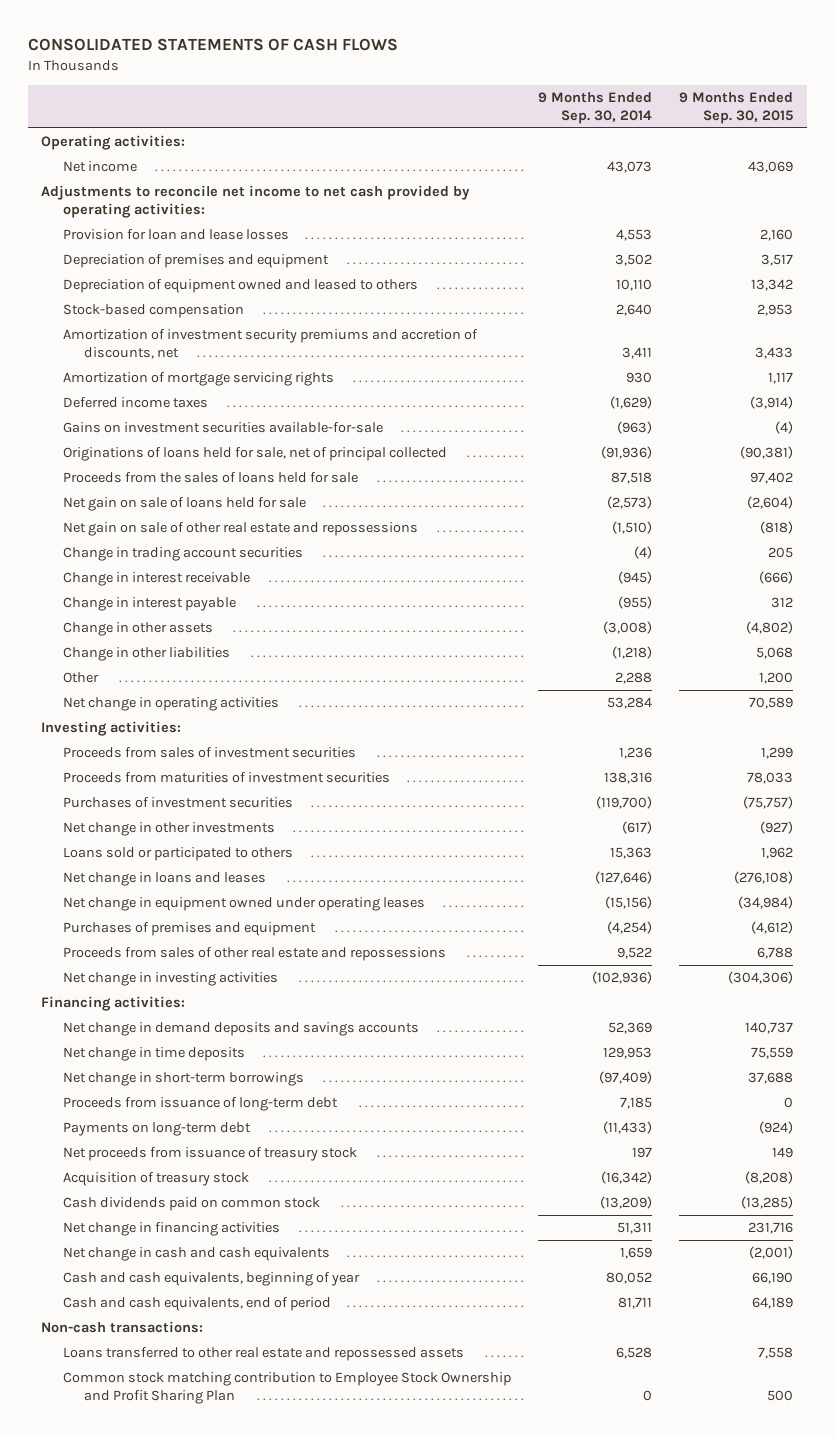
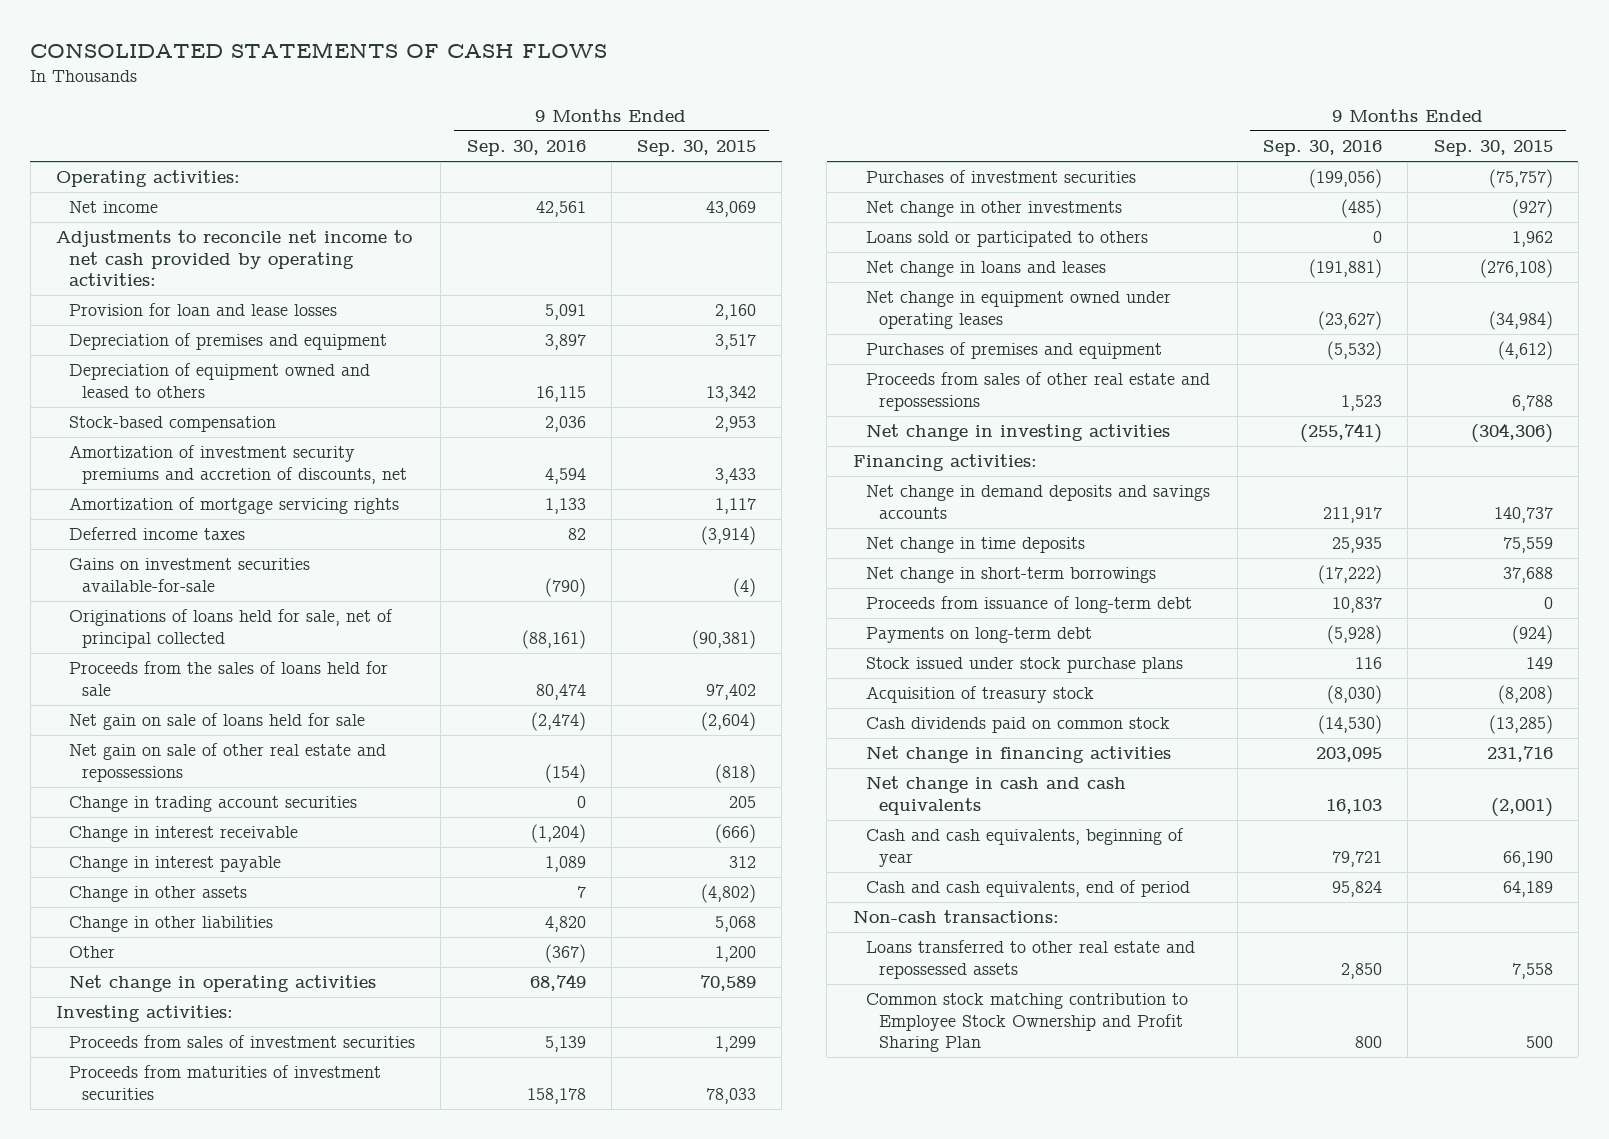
- | 9 Months Ended Sep. 30, 2014 | 9 Months Ended Sep. 30, 2015
+ | 9 Months Ended Sep. 30, 2016 | 9 Months Ended Sep. 30, 2015
- Net proceeds from issuance of treasury stock | 197 | 149
+ Stock issued under stock purchase plans | 116 | 149

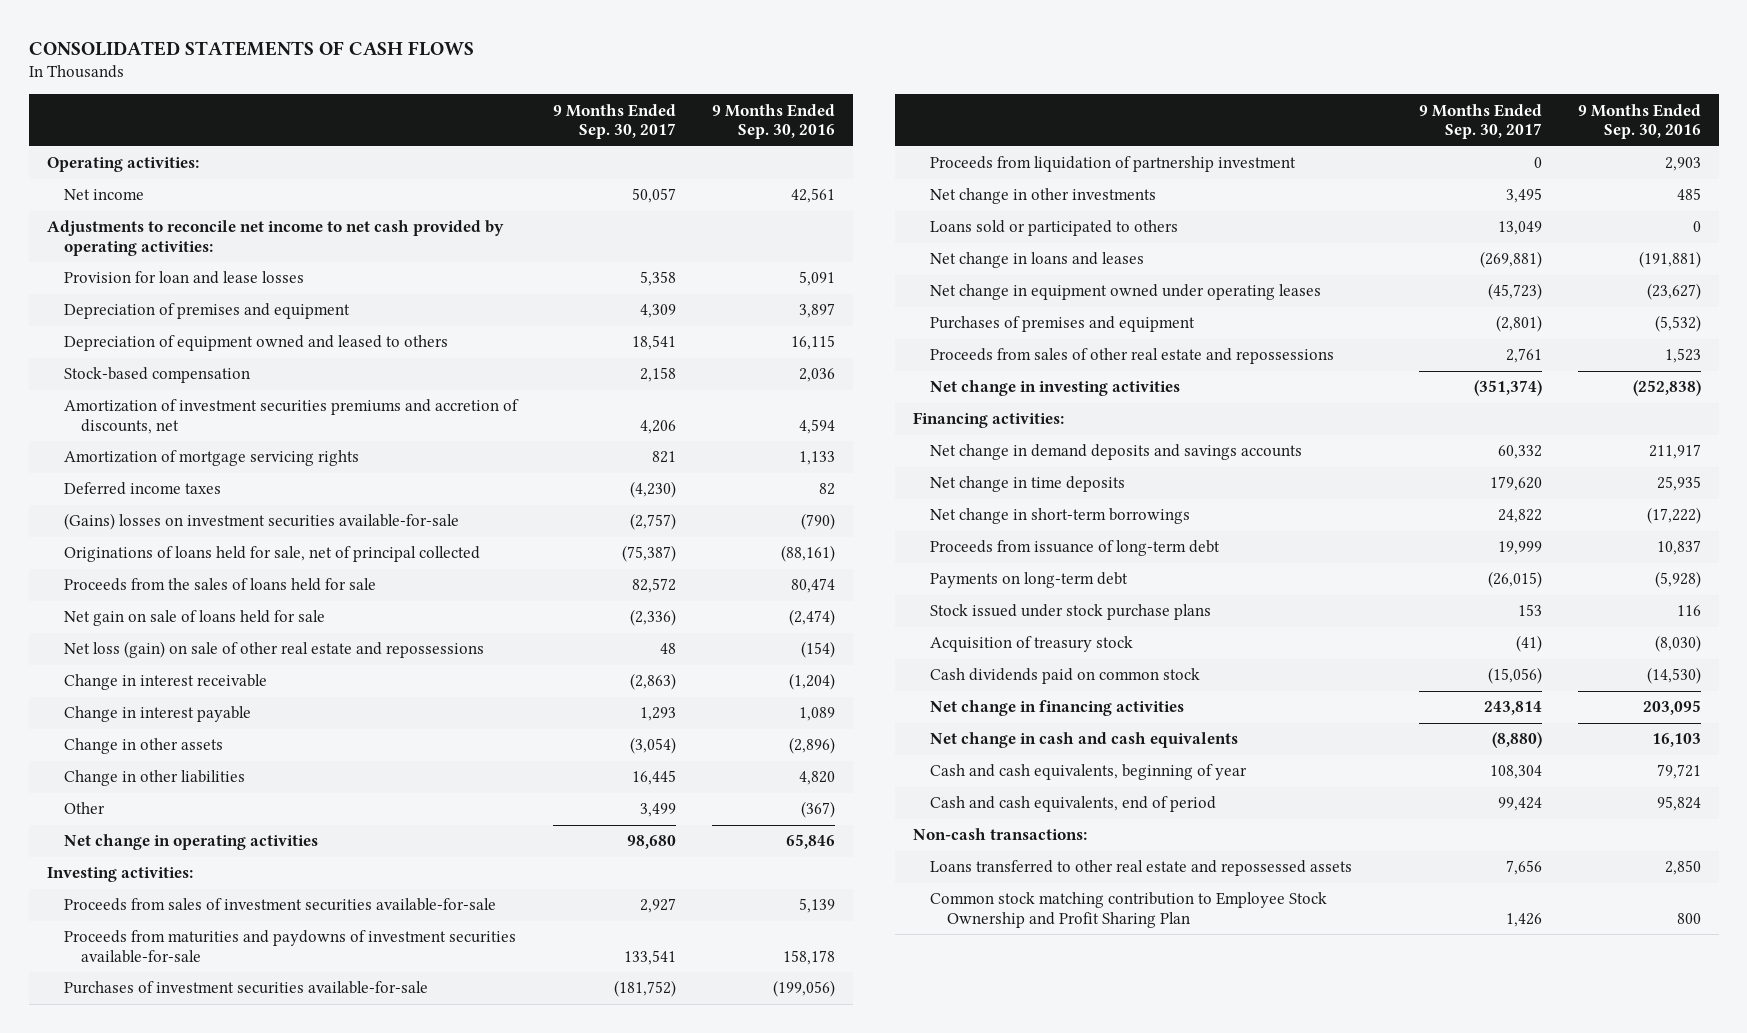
- | 9 Months Ended Sep. 30, 2016 | 9 Months Ended Sep. 30, 2015
+ | 9 Months Ended Sep. 30, 2017 | 9 Months Ended Sep. 30, 2016
- Amortization of investment security premiums and accretion of discounts, net | 4,594 | 3,433
+ Amortization of investment securities premiums and accretion of discounts, net | 4,206 | 4,594
- Gains on investment securities available-for-sale | (790) | (4)
+ (Gains) losses on investment securities available-for-sale | (2,757) | (790)
- Net gain on sale of other real estate and repossessions | (154) | (818)
- Change in trading account securities | 0 | 205
+ Net loss (gain) on sale of other real estate and repossessions | 48 | (154)
- Change in other assets | 7 | (4,802)
+ Change in other assets | (3,054) | (2,896)
- Net change in operating activities | 68,749 | 70,589
+ Net change in operating activities | 98,680 | 65,846
- Proceeds from sales of investment securities | 5,139 | 1,299
- Proceeds from maturities of investment securities | 158,178 | 78,033
- Purchases of investment securities | (199,056) | (75,757)
- Net change in other investments | (485) | (927)
+ Proceeds from sales of investment securities available-for-sale | 2,927 | 5,139
+ Proceeds from maturities and paydowns of investment securities available-for-sale | 133,541 | 158,178
+ Purchases of investment securities available-for-sale | (181,752) | (199,056)
+ Proceeds from liquidation of partnership investment | 0 | 2,903
+ Net change in other investments | 3,495 | 485
- Net change in investing activities | (255,741) | (304,306)
+ Net change in investing activities | (351,374) | (252,838)

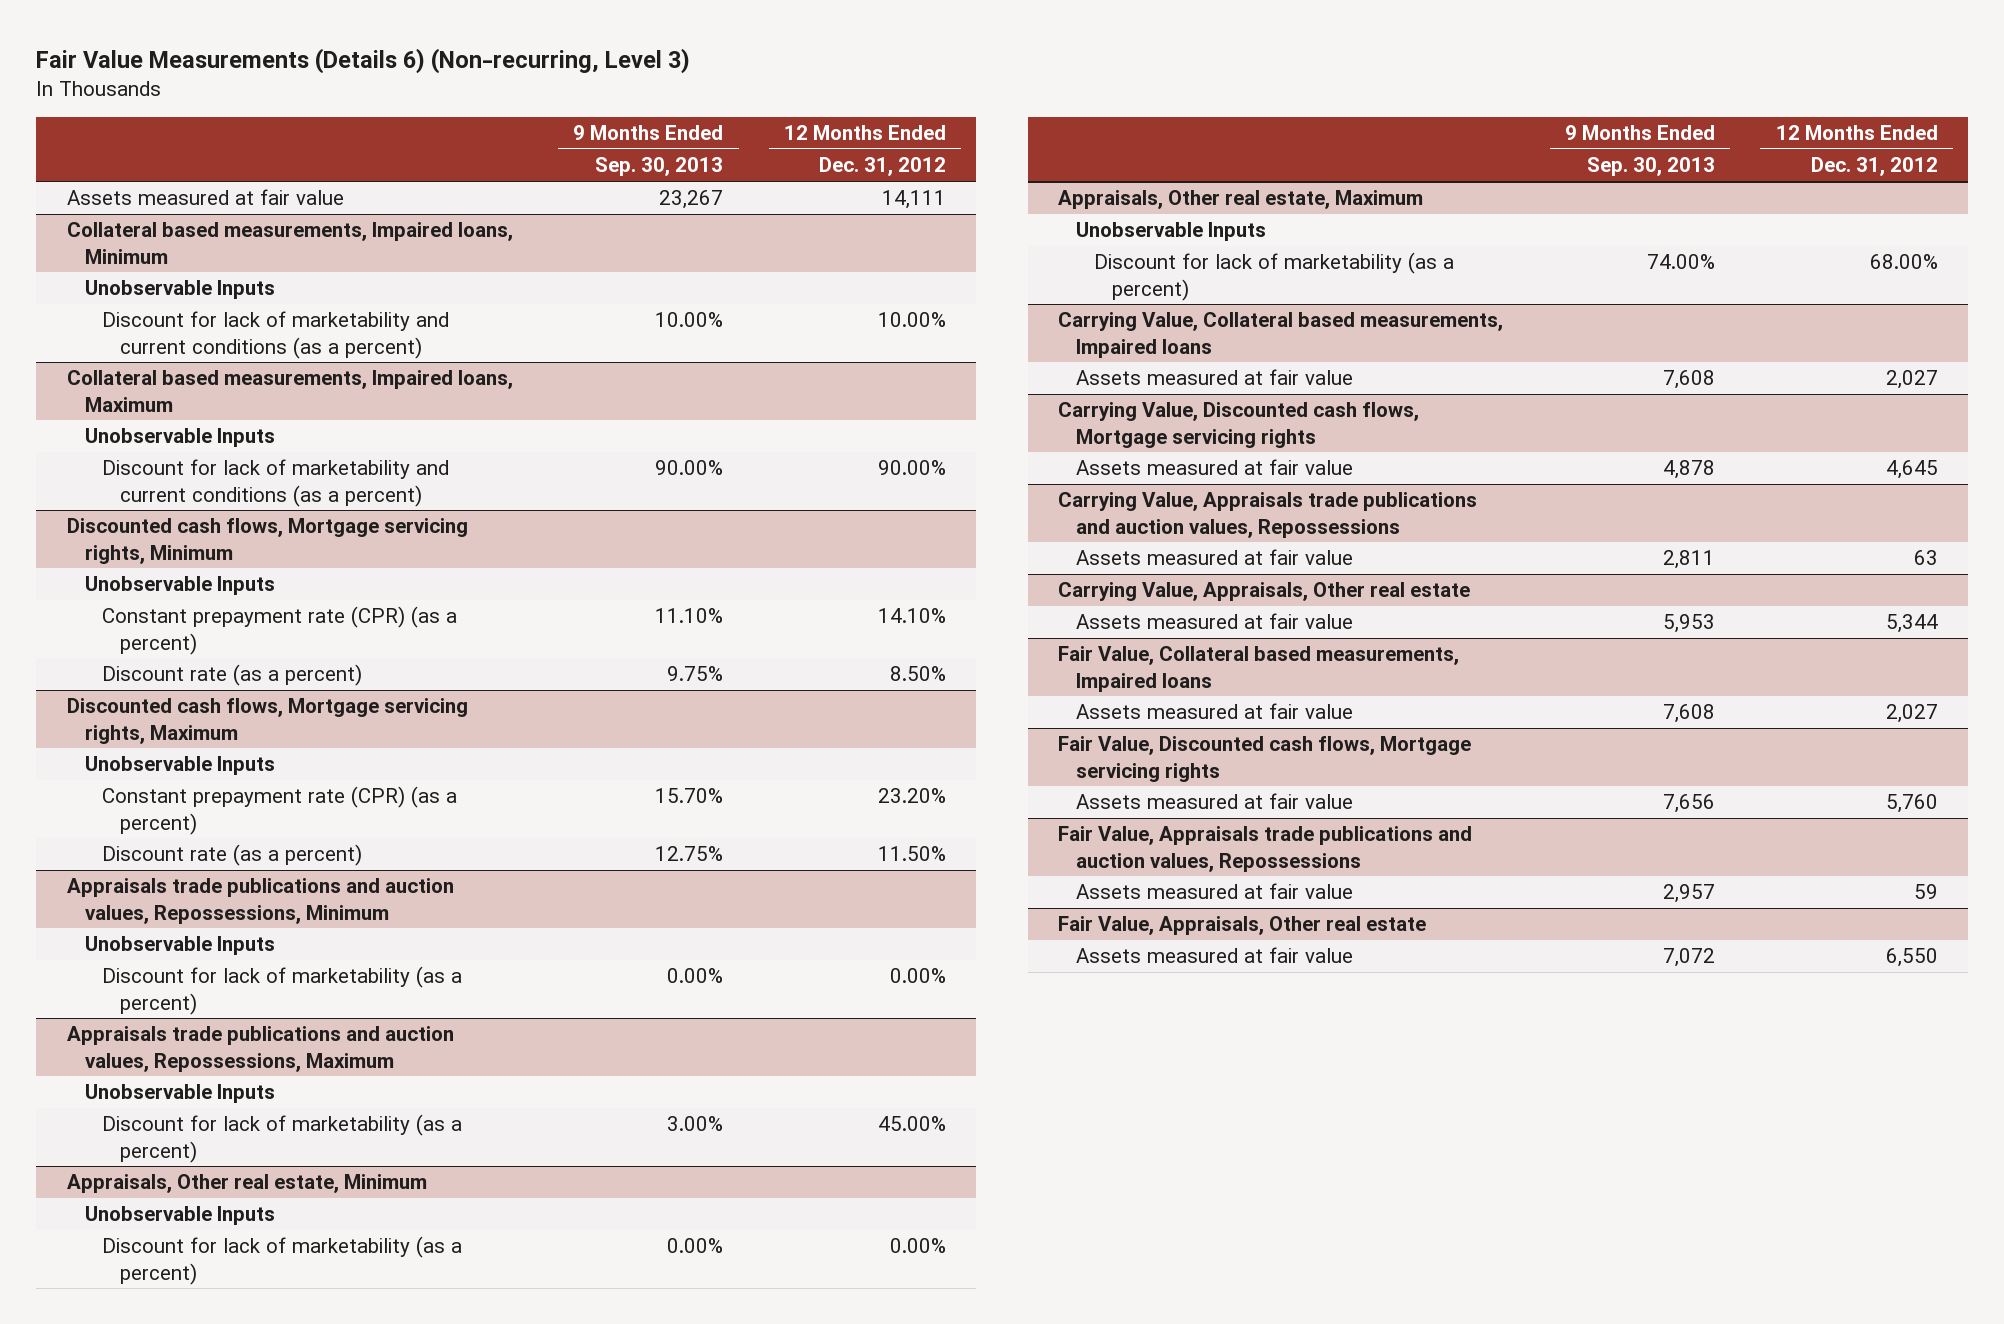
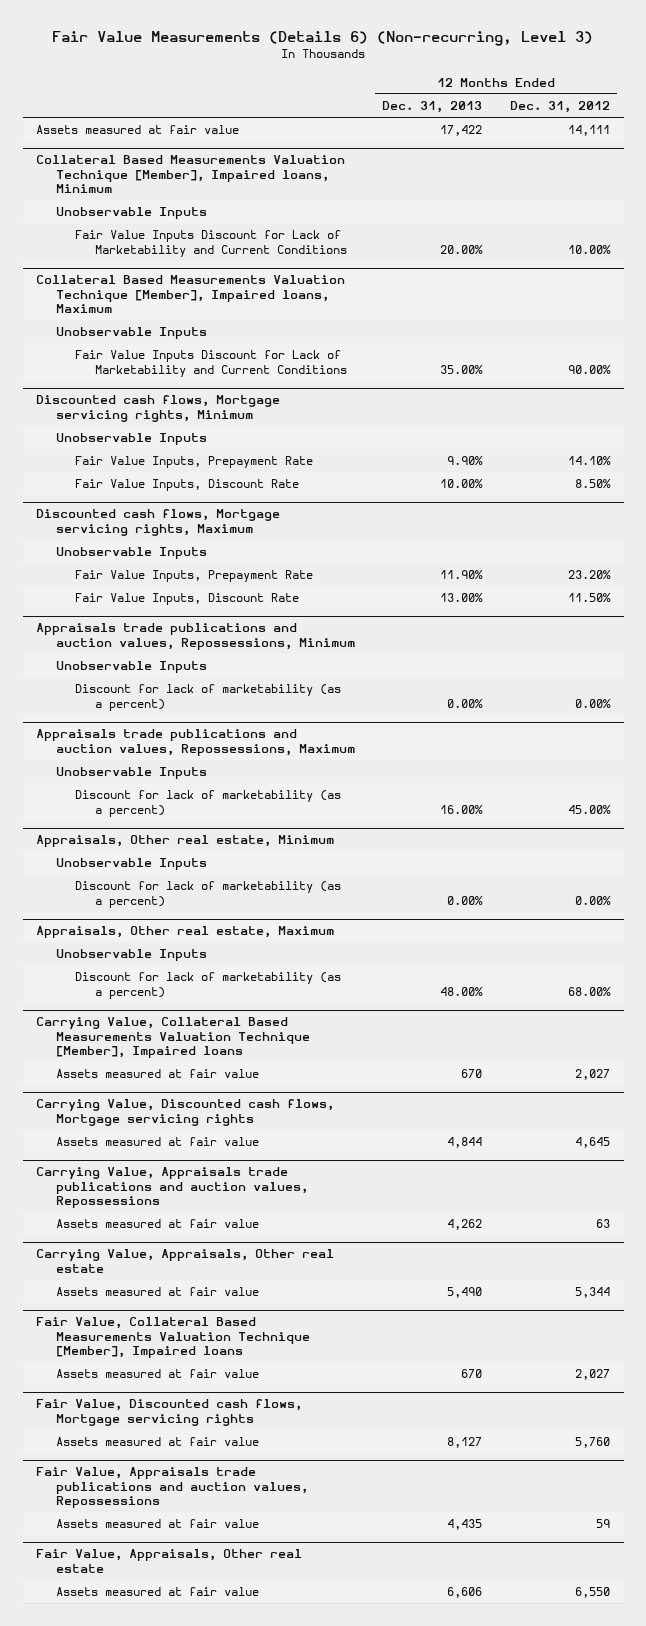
- | 9 Months Ended Sep. 30, 2013 | 12 Months Ended Dec. 31, 2012
+ | 12 Months Ended Dec. 31, 2013 | 12 Months Ended Dec. 31, 2012
- Collateral based measurements, Impaired loans, Minimum
+ Collateral Based Measurements Valuation Technique [Member], Impaired loans, Minimum
- Discount for lack of marketability and current conditions (as a percent) | 10.00% | 10.00%
- Collateral based measurements, Impaired loans, Maximum
+ Fair Value Inputs Discount for Lack of Marketability and Current Conditions | 20.00% | 10.00%
+ Collateral Based Measurements Valuation Technique [Member], Impaired loans, Maximum
- Discount for lack of marketability and current conditions (as a percent) | 90.00% | 90.00%
+ Fair Value Inputs Discount for Lack of Marketability and Current Conditions | 35.00% | 90.00%
@ Discounted cash flows, Mortgage servicing rights, Minimum
- Constant prepayment rate (CPR) (as a percent) | 11.10% | 14.10%
- Discount rate (as a percent) | 9.75% | 8.50%
+ Fair Value Inputs, Prepayment Rate | 9.90% | 14.10%
+ Fair Value Inputs, Discount Rate | 10.00% | 8.50%
@ Discounted cash flows, Mortgage servicing rights, Maximum
- Constant prepayment rate (CPR) (as a percent) | 15.70% | 23.20%
- Discount rate (as a percent) | 12.75% | 11.50%
+ Fair Value Inputs, Prepayment Rate | 11.90% | 23.20%
+ Fair Value Inputs, Discount Rate | 13.00% | 11.50%
- Carrying Value, Collateral based measurements, Impaired loans
+ Carrying Value, Collateral Based Measurements Valuation Technique [Member], Impaired loans
- Fair Value, Collateral based measurements, Impaired loans
+ Fair Value, Collateral Based Measurements Valuation Technique [Member], Impaired loans

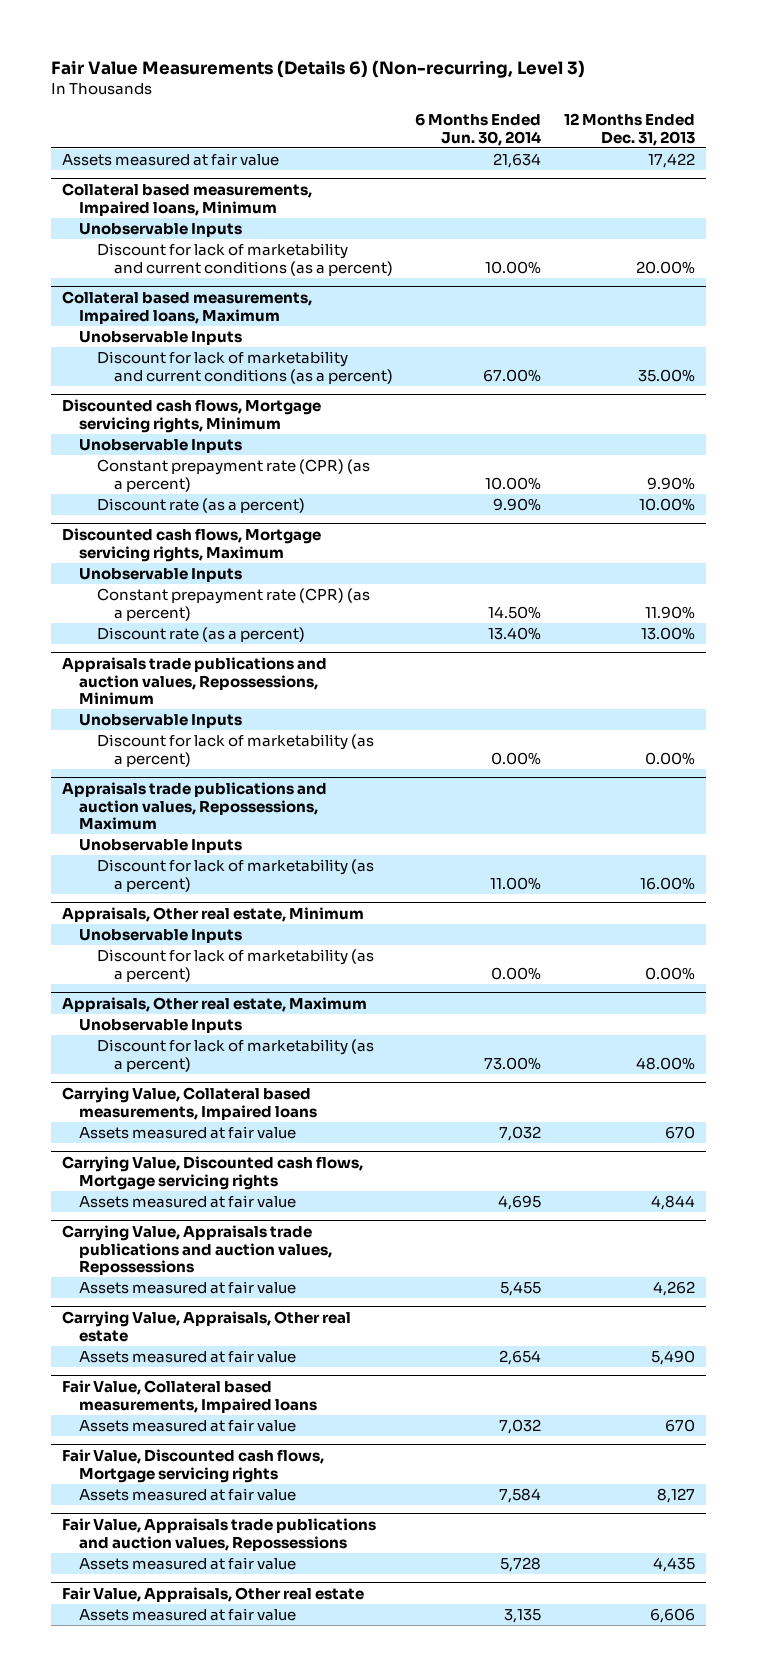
- | 12 Months Ended Dec. 31, 2013 | 12 Months Ended Dec. 31, 2012
+ | 6 Months Ended Jun. 30, 2014 | 12 Months Ended Dec. 31, 2013
- Collateral Based Measurements Valuation Technique [Member], Impaired loans, Minimum
+ Collateral based measurements, Impaired loans, Minimum
- Fair Value Inputs Discount for Lack of Marketability and Current Conditions | 20.00% | 10.00%
- Collateral Based Measurements Valuation Technique [Member], Impaired loans, Maximum
+ Discount for lack of marketability and current conditions (as a percent) | 10.00% | 20.00%
+ Collateral based measurements, Impaired loans, Maximum
- Fair Value Inputs Discount for Lack of Marketability and Current Conditions | 35.00% | 90.00%
+ Discount for lack of marketability and current conditions (as a percent) | 67.00% | 35.00%
@ Discounted cash flows, Mortgage servicing rights, Minimum
- Fair Value Inputs, Prepayment Rate | 9.90% | 14.10%
- Fair Value Inputs, Discount Rate | 10.00% | 8.50%
+ Constant prepayment rate (CPR) (as a percent) | 10.00% | 9.90%
+ Discount rate (as a percent) | 9.90% | 10.00%
@ Discounted cash flows, Mortgage servicing rights, Maximum
- Fair Value Inputs, Prepayment Rate | 11.90% | 23.20%
- Fair Value Inputs, Discount Rate | 13.00% | 11.50%
+ Constant prepayment rate (CPR) (as a percent) | 14.50% | 11.90%
+ Discount rate (as a percent) | 13.40% | 13.00%
- Carrying Value, Collateral Based Measurements Valuation Technique [Member], Impaired loans
+ Carrying Value, Collateral based measurements, Impaired loans
- Fair Value, Collateral Based Measurements Valuation Technique [Member], Impaired loans
+ Fair Value, Collateral based measurements, Impaired loans

